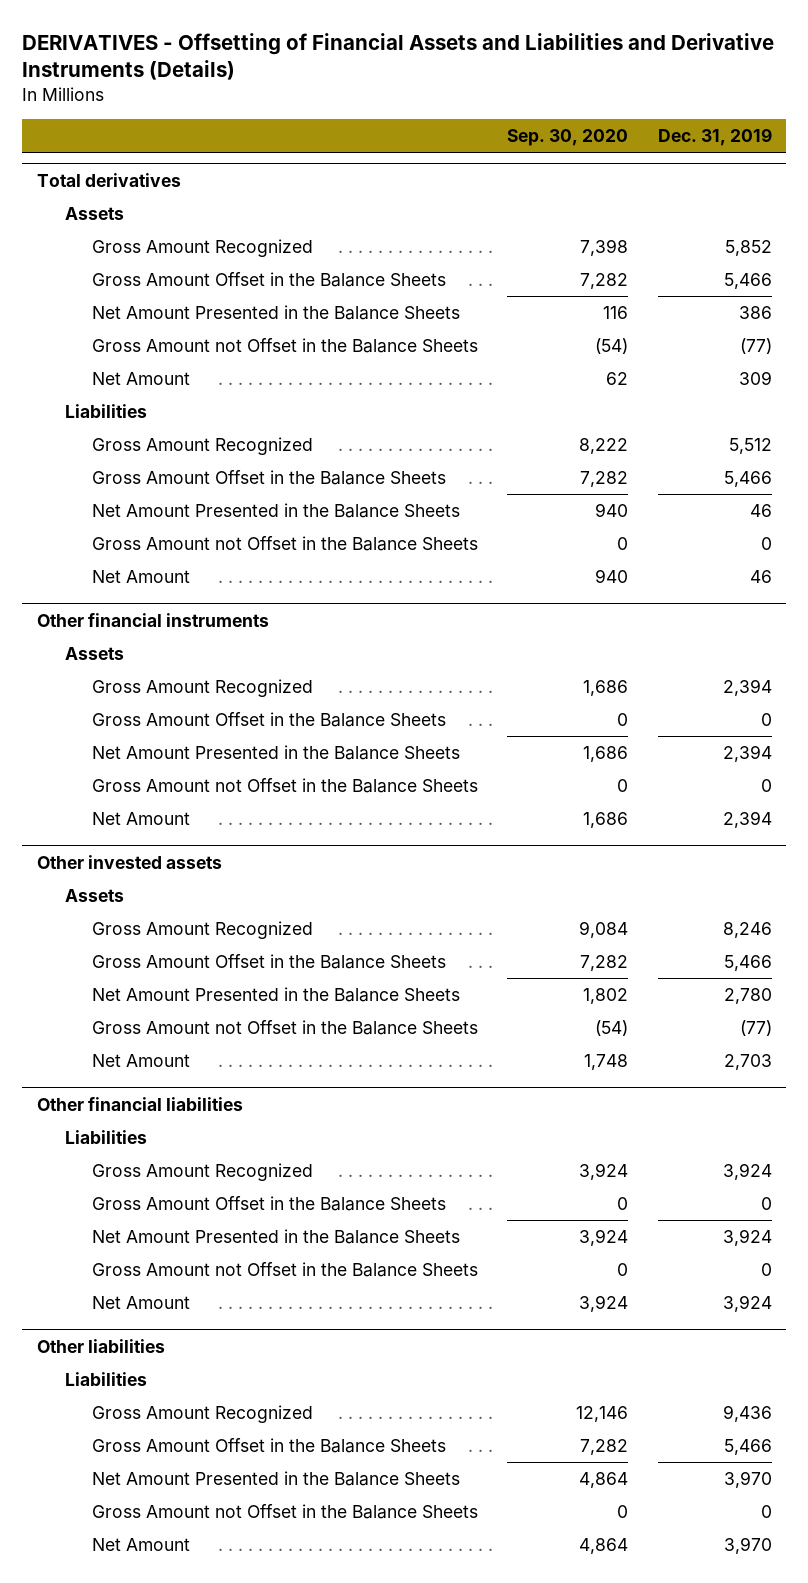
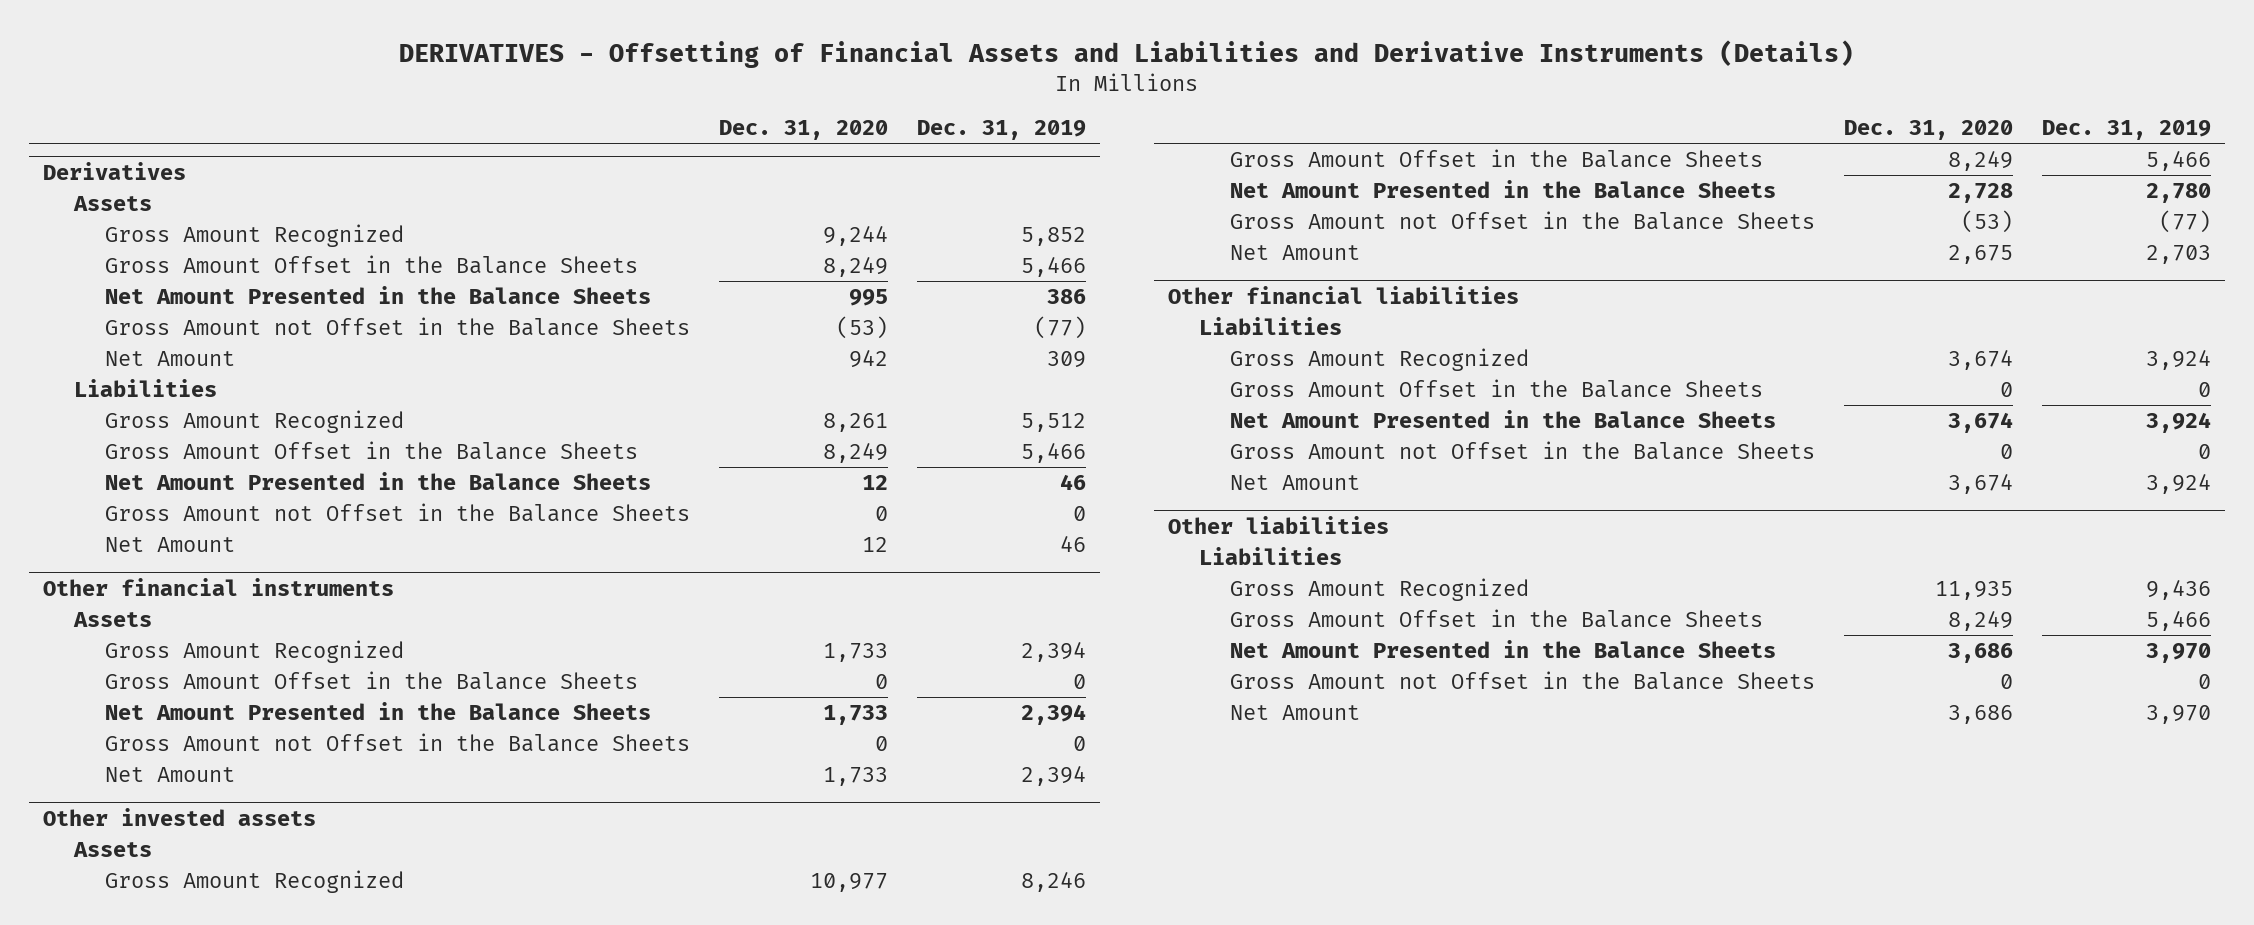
- | Sep. 30, 2020 | Dec. 31, 2019
+ | Dec. 31, 2020 | Dec. 31, 2019
- Total derivatives
+ Derivatives

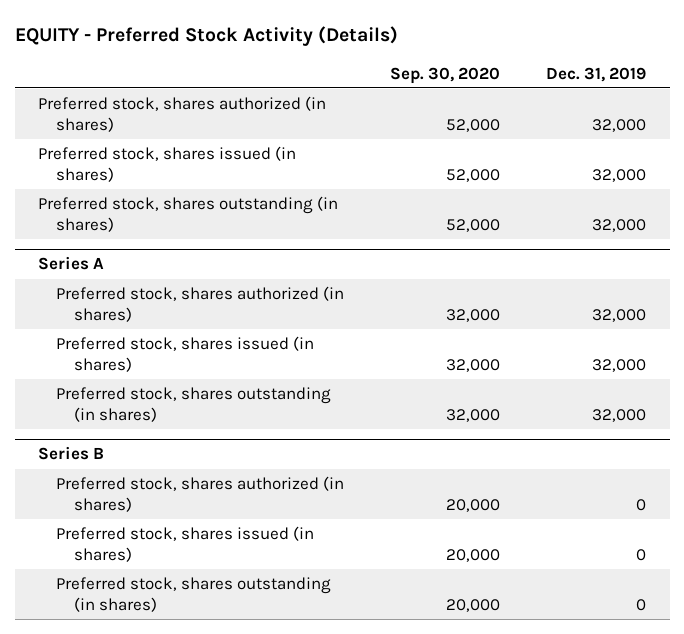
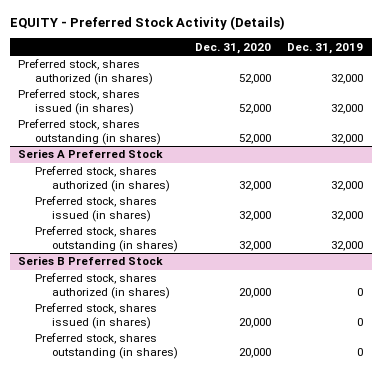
- | Sep. 30, 2020 | Dec. 31, 2019
+ | Dec. 31, 2020 | Dec. 31, 2019
- Series A
+ Series A Preferred Stock
- Series B
+ Series B Preferred Stock

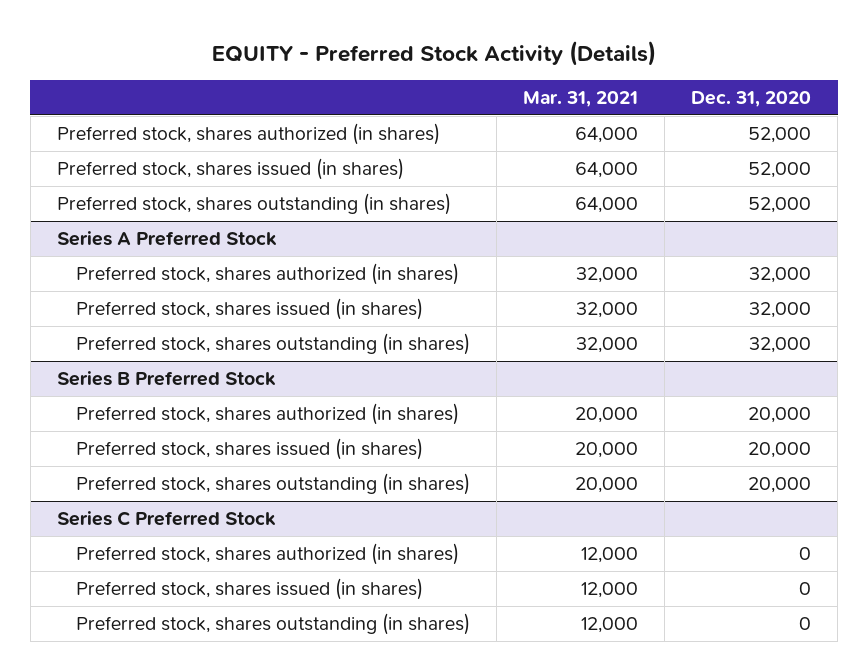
- | Dec. 31, 2020 | Dec. 31, 2019
+ | Mar. 31, 2021 | Dec. 31, 2020
+ Series C Preferred Stock
+ Preferred stock, shares authorized (in shares) | 12,000 | 0
+ Preferred stock, shares issued (in shares) | 12,000 | 0
+ Preferred stock, shares outstanding (in shares) | 12,000 | 0

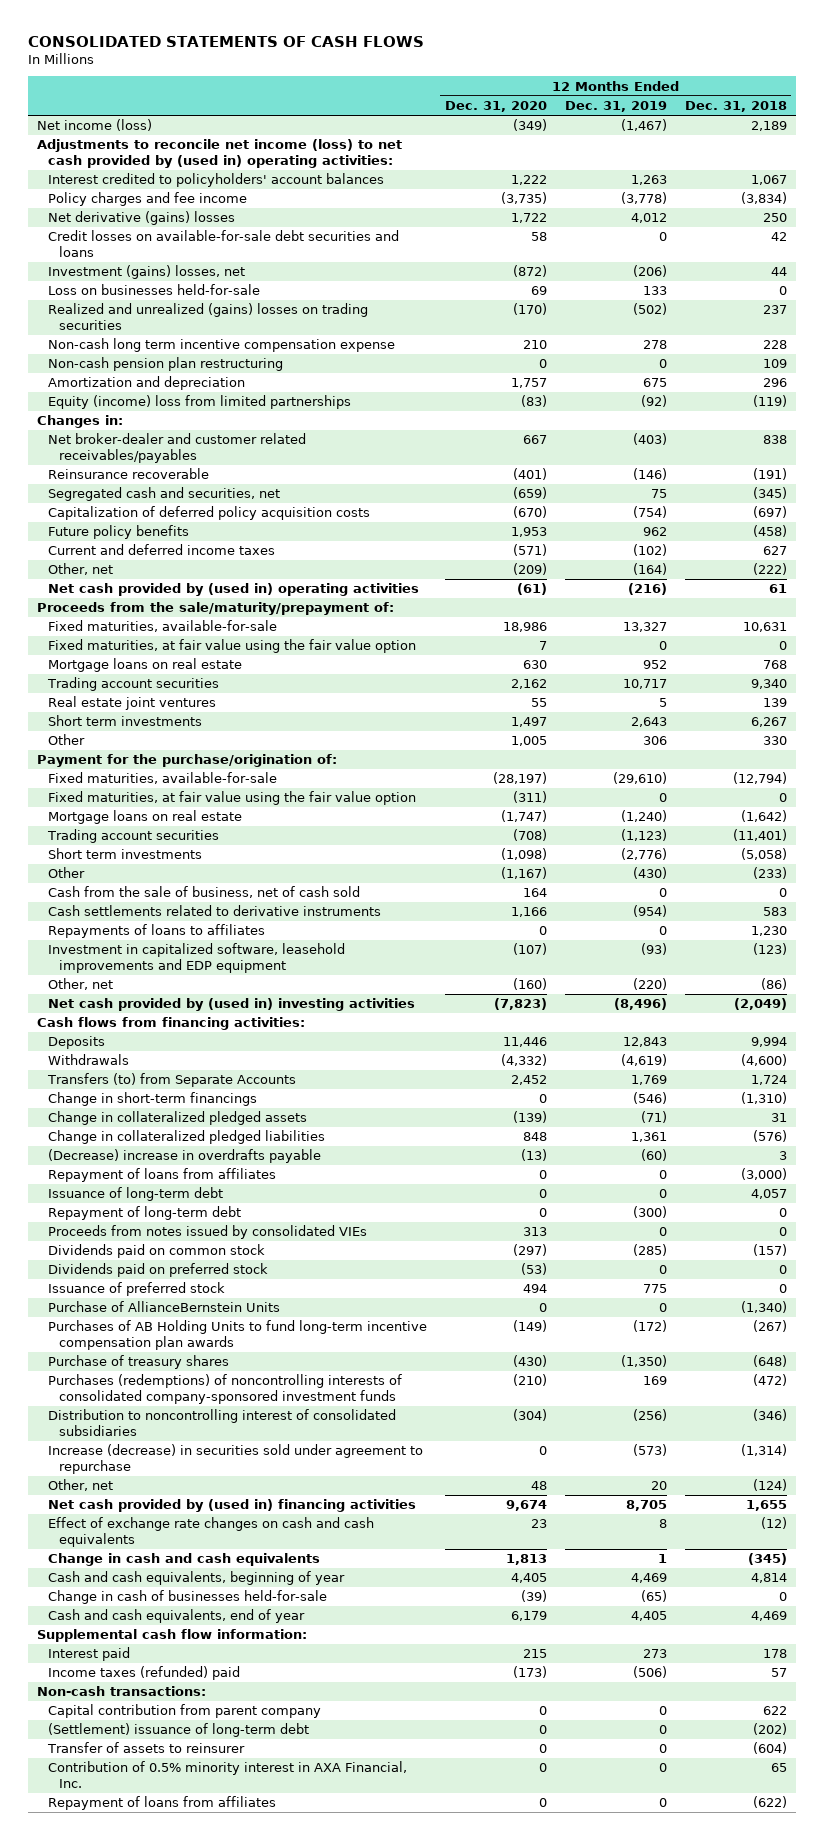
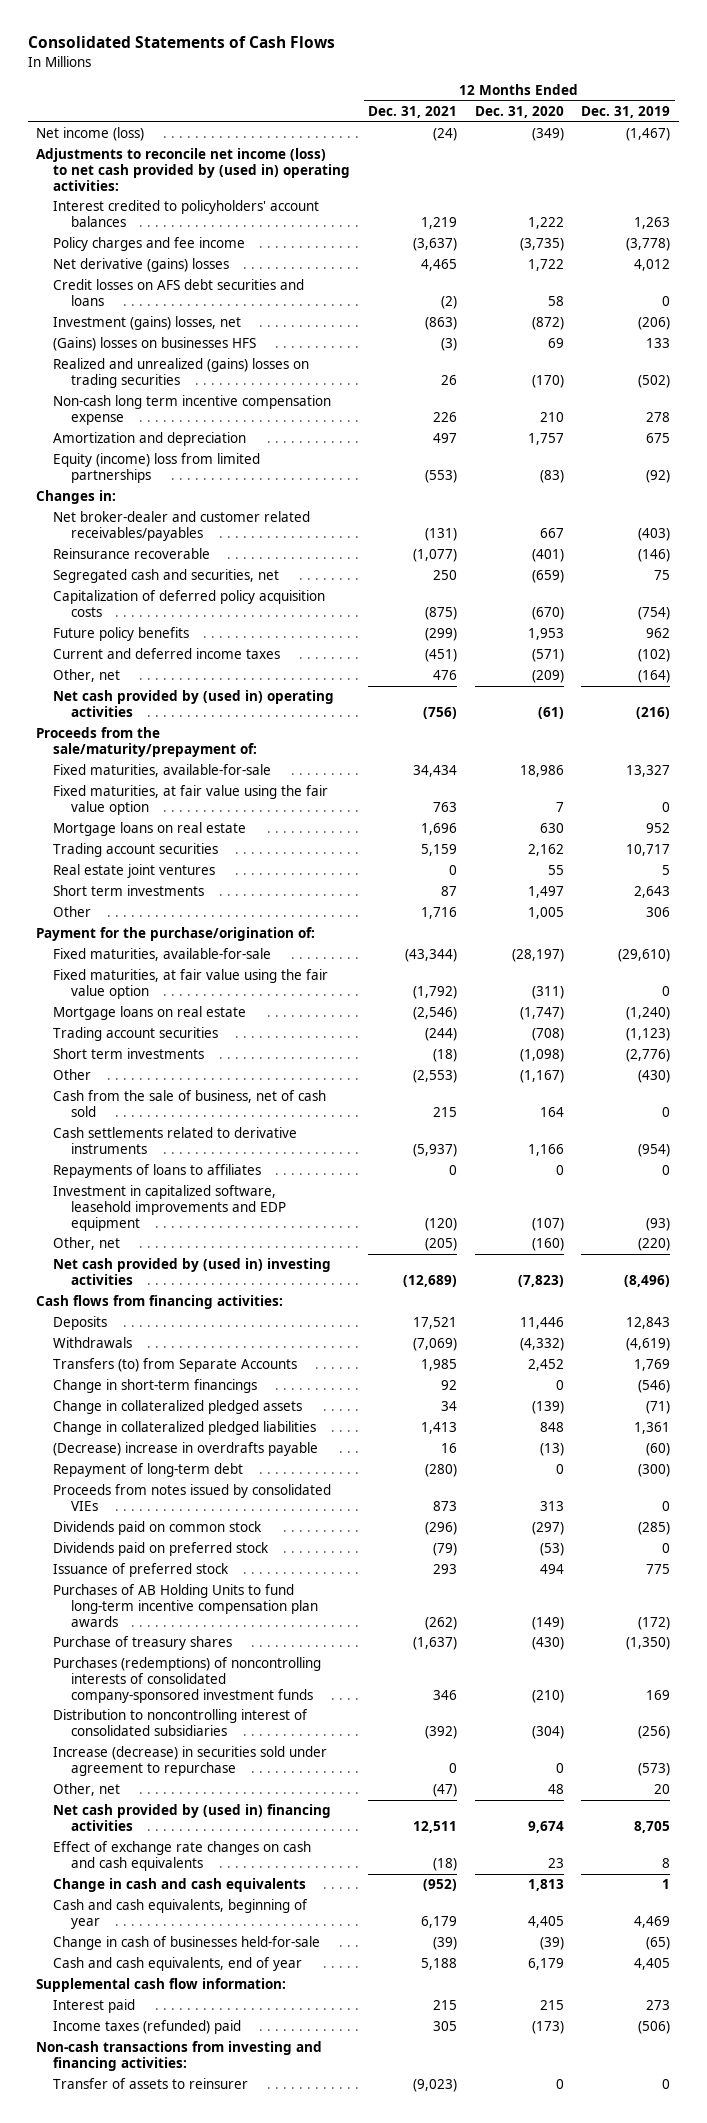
- CONSOLIDATED STATEMENTS OF CASH FLOWS
+ Consolidated Statements of Cash Flows
- | 12 Months Ended Dec. 31, 2020 | 12 Months Ended Dec. 31, 2019 | 12 Months Ended Dec. 31, 2018
+ | 12 Months Ended Dec. 31, 2021 | 12 Months Ended Dec. 31, 2020 | 12 Months Ended Dec. 31, 2019
- Credit losses on available-for-sale debt securities and loans | 58 | 0 | 42
+ Credit losses on AFS debt securities and loans | (2) | 58 | 0
- Loss on businesses held-for-sale | 69 | 133 | 0
+ (Gains) losses on businesses HFS | (3) | 69 | 133
- Non-cash pension plan restructuring | 0 | 0 | 109
- Repayment of loans from affiliates | 0 | 0 | (3,000)
- Issuance of long-term debt | 0 | 0 | 4,057
- Purchase of AllianceBernstein Units | 0 | 0 | (1,340)
- Non-cash transactions:
- Capital contribution from parent company | 0 | 0 | 622
- (Settlement) issuance of long-term debt | 0 | 0 | (202)
+ Non-cash transactions from investing and financing activities:
- Contribution of 0.5% minority interest in AXA Financial, Inc. | 0 | 0 | 65
- Repayment of loans from affiliates | 0 | 0 | (622)

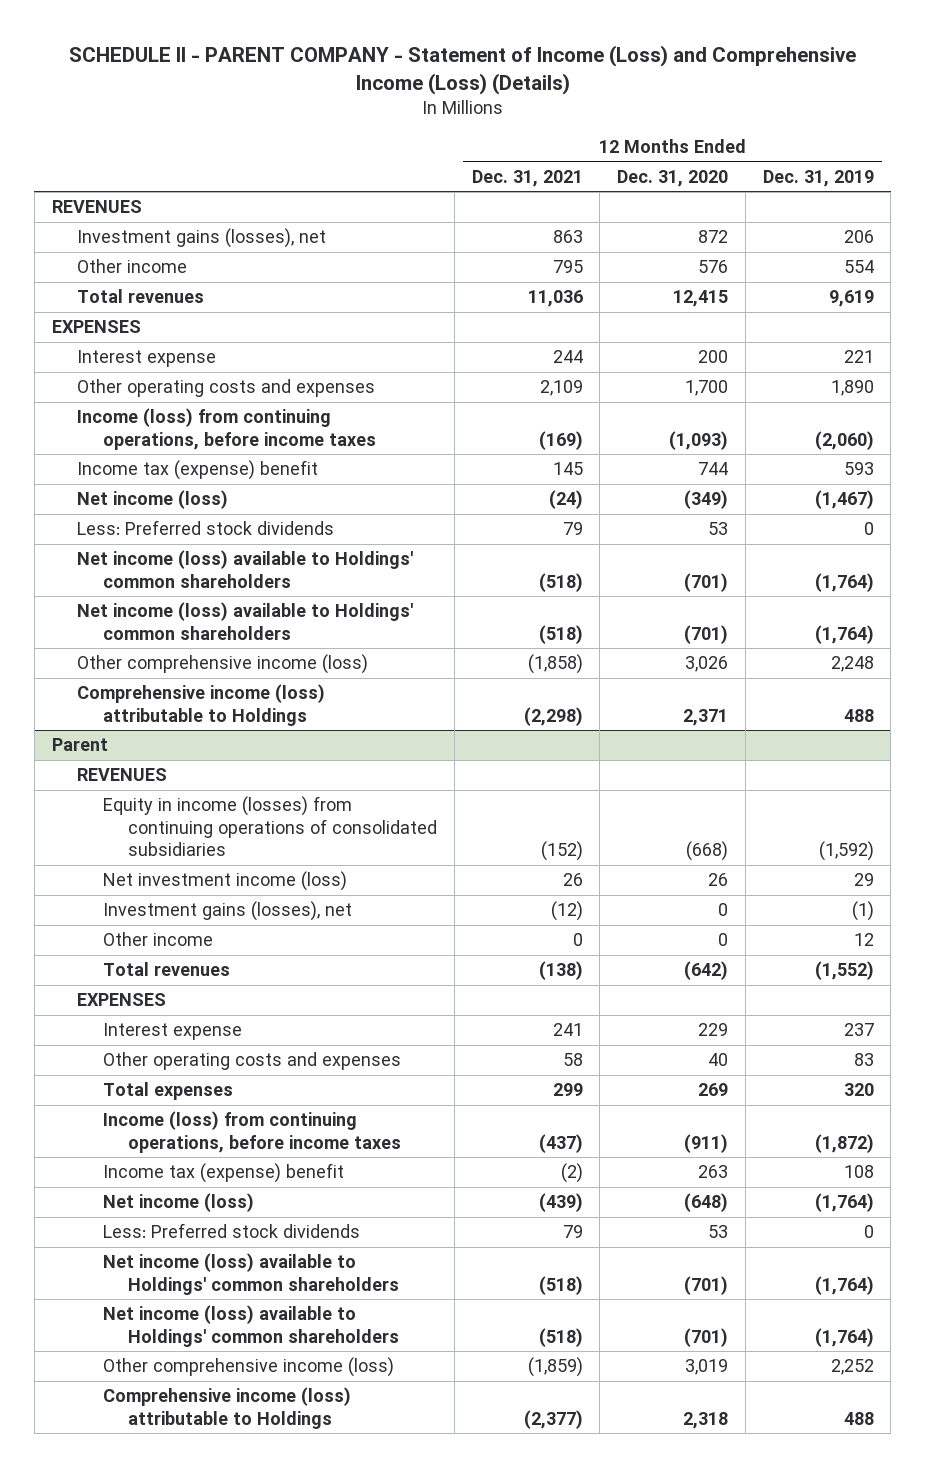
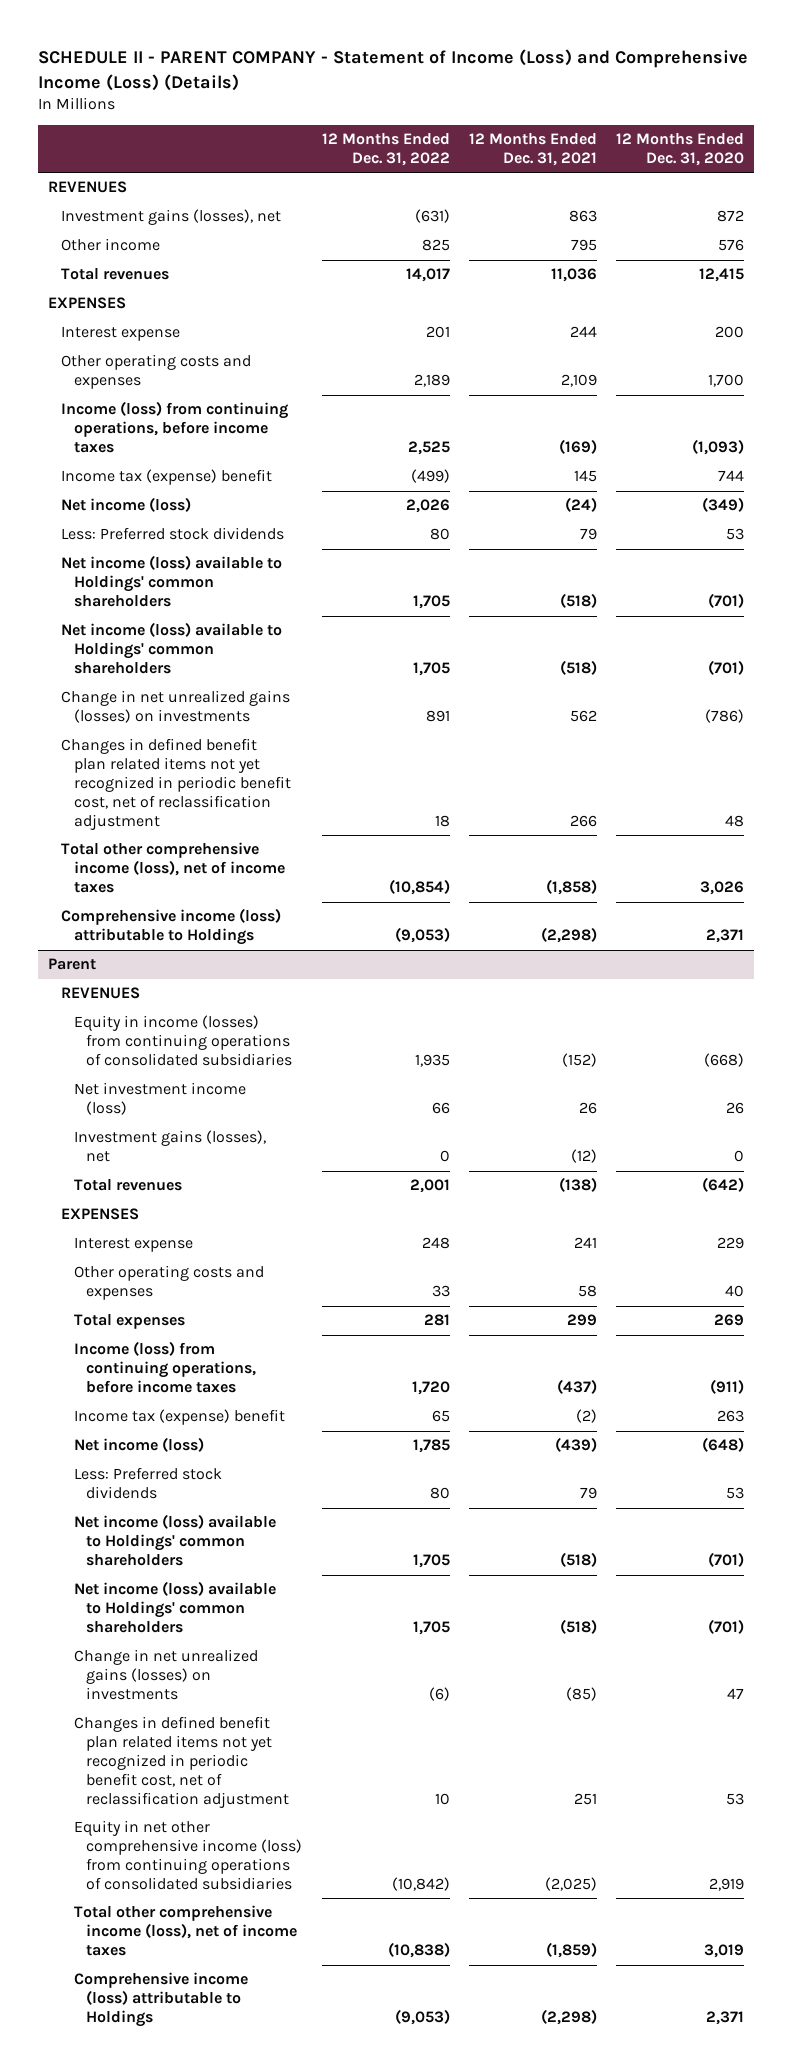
- | 12 Months Ended Dec. 31, 2021 | 12 Months Ended Dec. 31, 2020 | 12 Months Ended Dec. 31, 2019
+ | 12 Months Ended Dec. 31, 2022 | 12 Months Ended Dec. 31, 2021 | 12 Months Ended Dec. 31, 2020
- Other comprehensive income (loss) | (1,858) | 3,026 | 2,248
+ Change in net unrealized gains (losses) on investments | 891 | 562 | (786)
+ Changes in defined benefit plan related items not yet recognized in periodic benefit cost, net of reclassification adjustment | 18 | 266 | 48
+ Total other comprehensive income (loss), net of income taxes | (10,854) | (1,858) | 3,026
@ Parent
- Other income | 0 | 0 | 12
- Other comprehensive income (loss) | (1,859) | 3,019 | 2,252
- Comprehensive income (loss) attributable to Holdings | (2,377) | 2,318 | 488
+ Change in net unrealized gains (losses) on investments | (6) | (85) | 47
+ Changes in defined benefit plan related items not yet recognized in periodic benefit cost, net of reclassification adjustment | 10 | 251 | 53
+ Equity in net other comprehensive income (loss) from continuing operations of consolidated subsidiaries | (10,842) | (2,025) | 2,919
+ Total other comprehensive income (loss), net of income taxes | (10,838) | (1,859) | 3,019
+ Comprehensive income (loss) attributable to Holdings | (9,053) | (2,298) | 2,371

